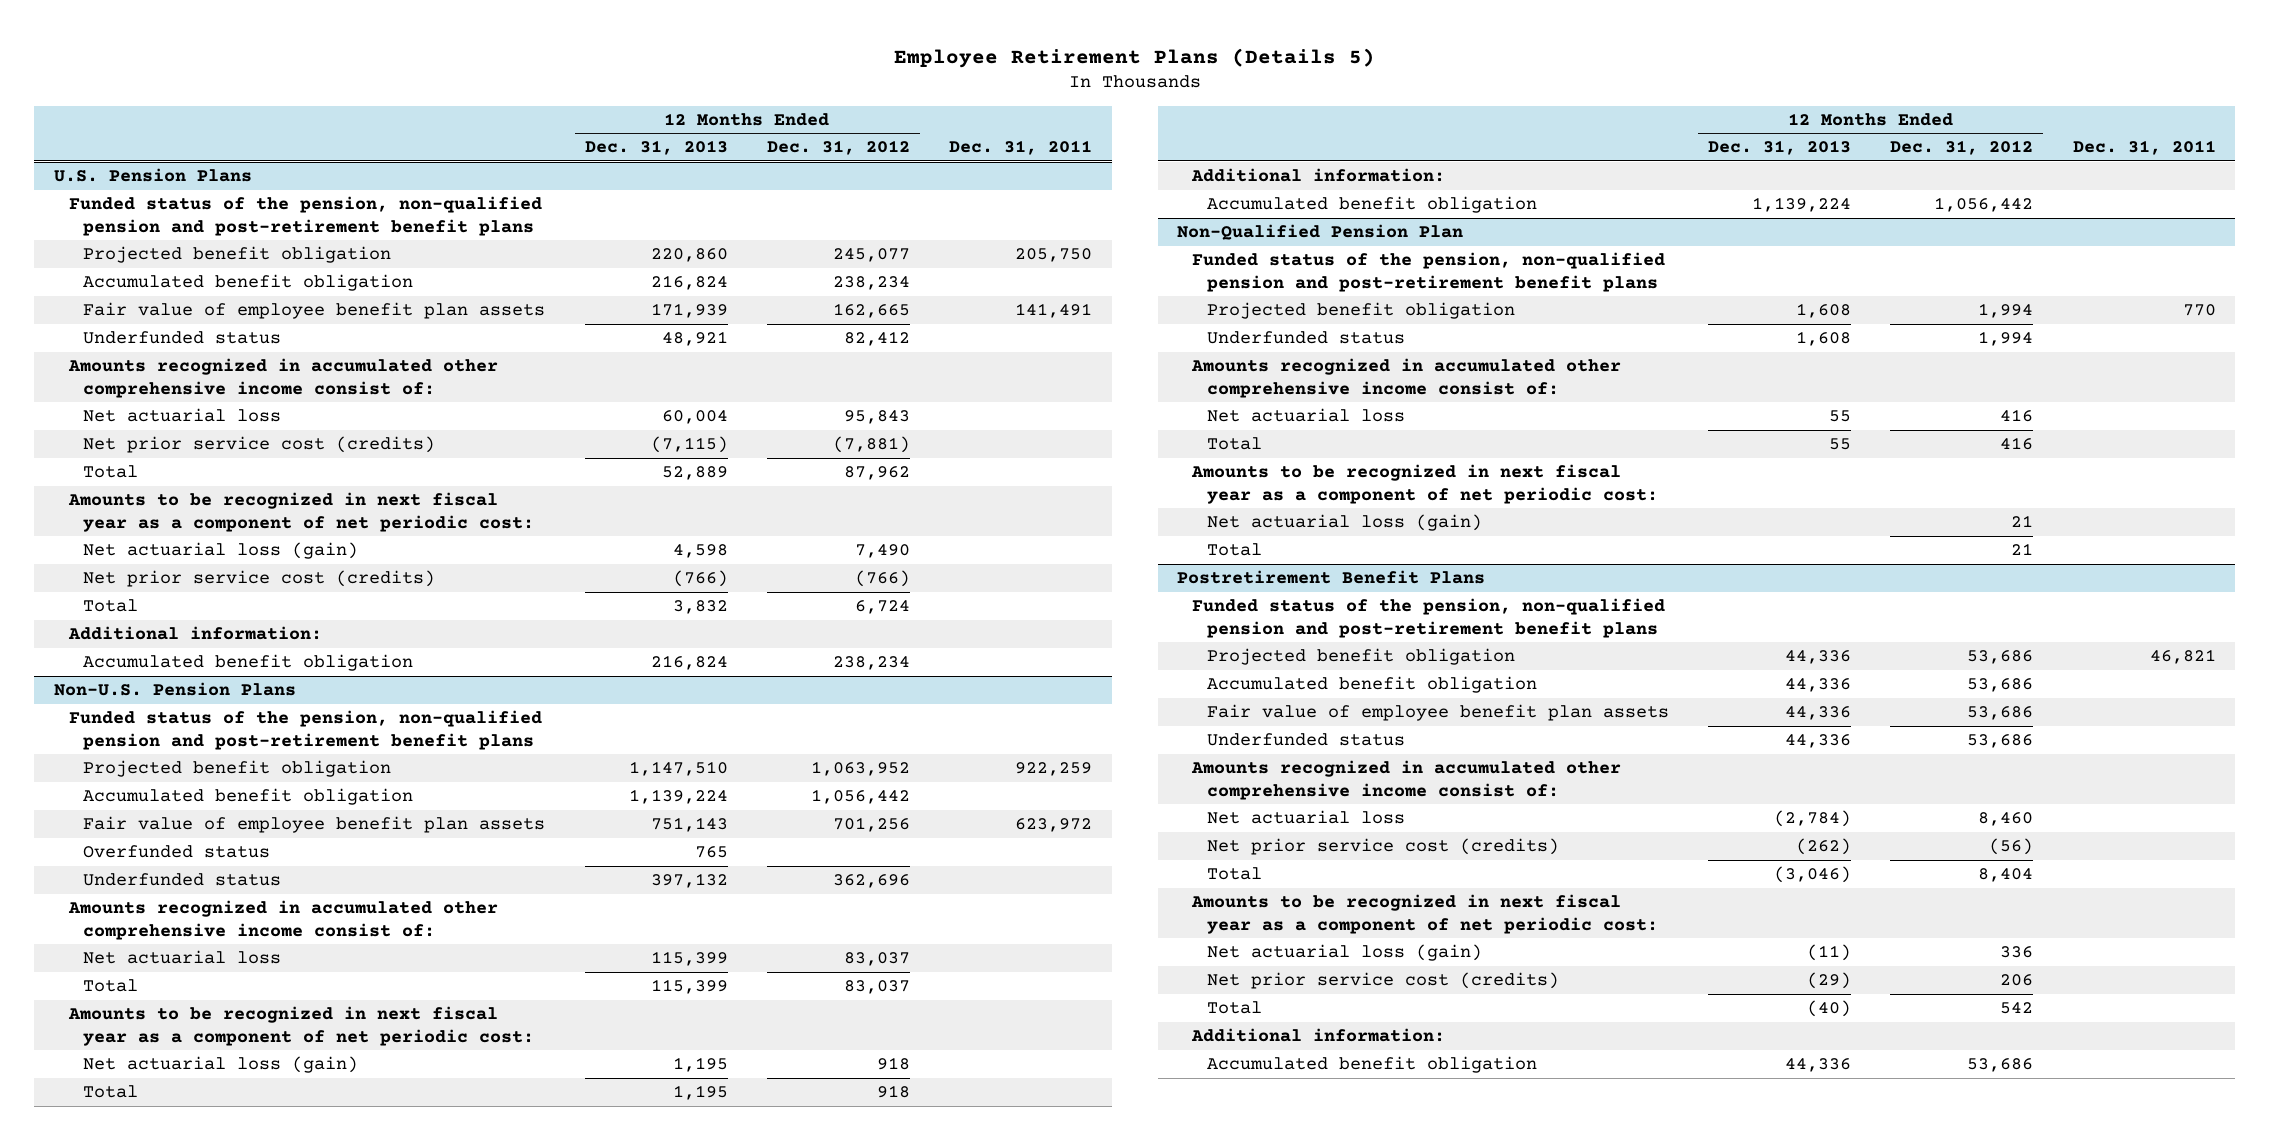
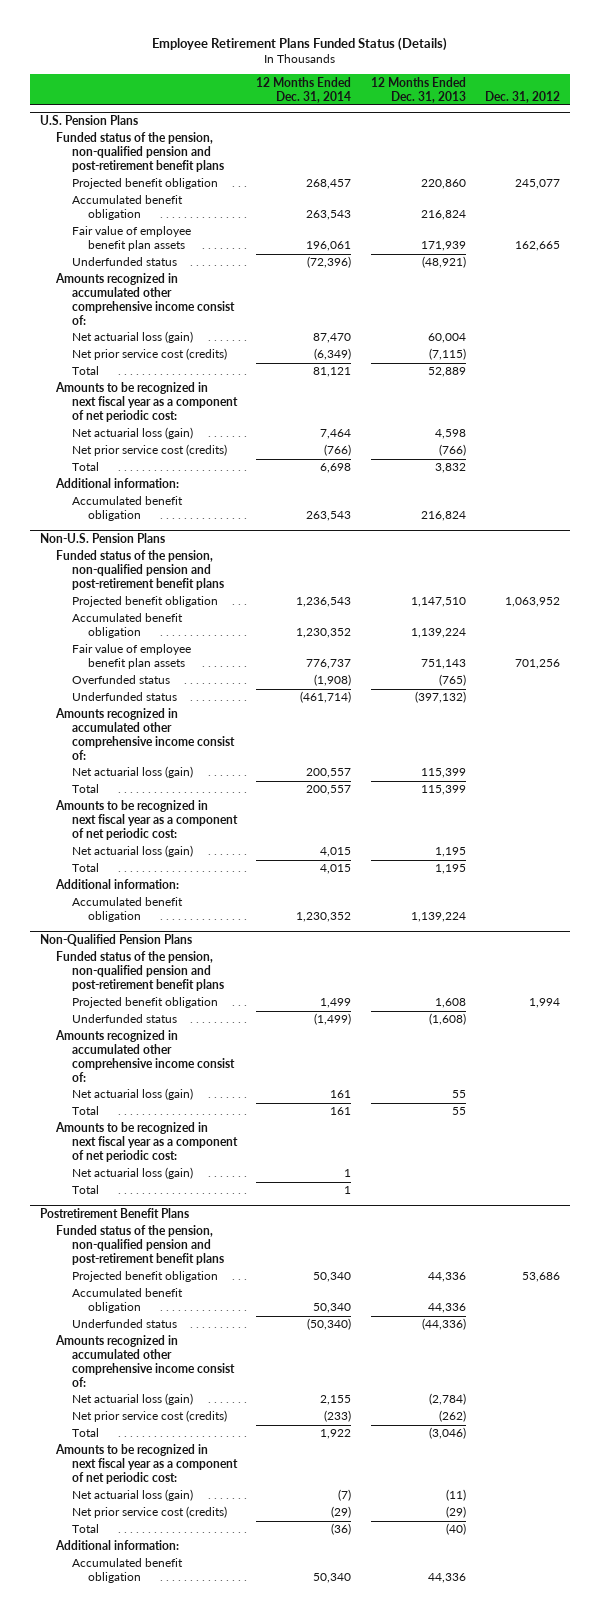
- Employee Retirement Plans (Details 5)
+ Employee Retirement Plans Funded Status (Details)
- | 12 Months Ended Dec. 31, 2013 | 12 Months Ended Dec. 31, 2012 | Dec. 31, 2011
+ | 12 Months Ended Dec. 31, 2014 | 12 Months Ended Dec. 31, 2013 | Dec. 31, 2012
@ U.S. Pension Plans
- Underfunded status | 48,921 | 82,412 |
+ Underfunded status | (72,396) | (48,921) |
- Net actuarial loss | 60,004 | 95,843 |
+ Net actuarial loss (gain) | 87,470 | 60,004 |
@ Non-U.S. Pension Plans
- Overfunded status | 765 | |
- Underfunded status | 397,132 | 362,696 |
+ Overfunded status | (1,908) | (765) |
+ Underfunded status | (461,714) | (397,132) |
- Net actuarial loss | 115,399 | 83,037 |
+ Net actuarial loss (gain) | 200,557 | 115,399 |
- Non-Qualified Pension Plan
+ Non-Qualified Pension Plans
- Underfunded status | 1,608 | 1,994 |
+ Underfunded status | (1,499) | (1,608) |
- Net actuarial loss | 55 | 416 |
+ Net actuarial loss (gain) | 161 | 55 |
@ Postretirement Benefit Plans
- Fair value of employee benefit plan assets | 44,336 | 53,686 |
- Underfunded status | 44,336 | 53,686 |
+ Underfunded status | (50,340) | (44,336) |
- Net actuarial loss | (2,784) | 8,460 |
+ Net actuarial loss (gain) | 2,155 | (2,784) |

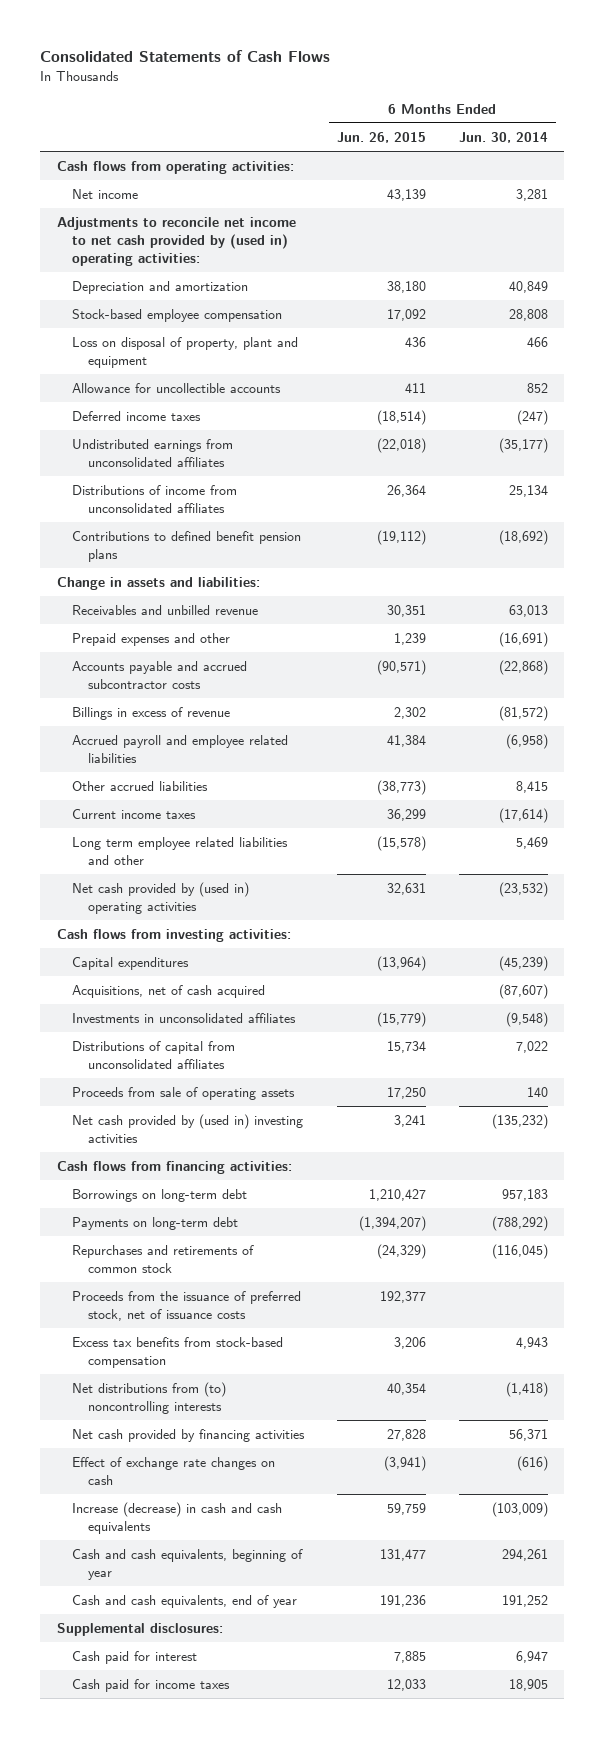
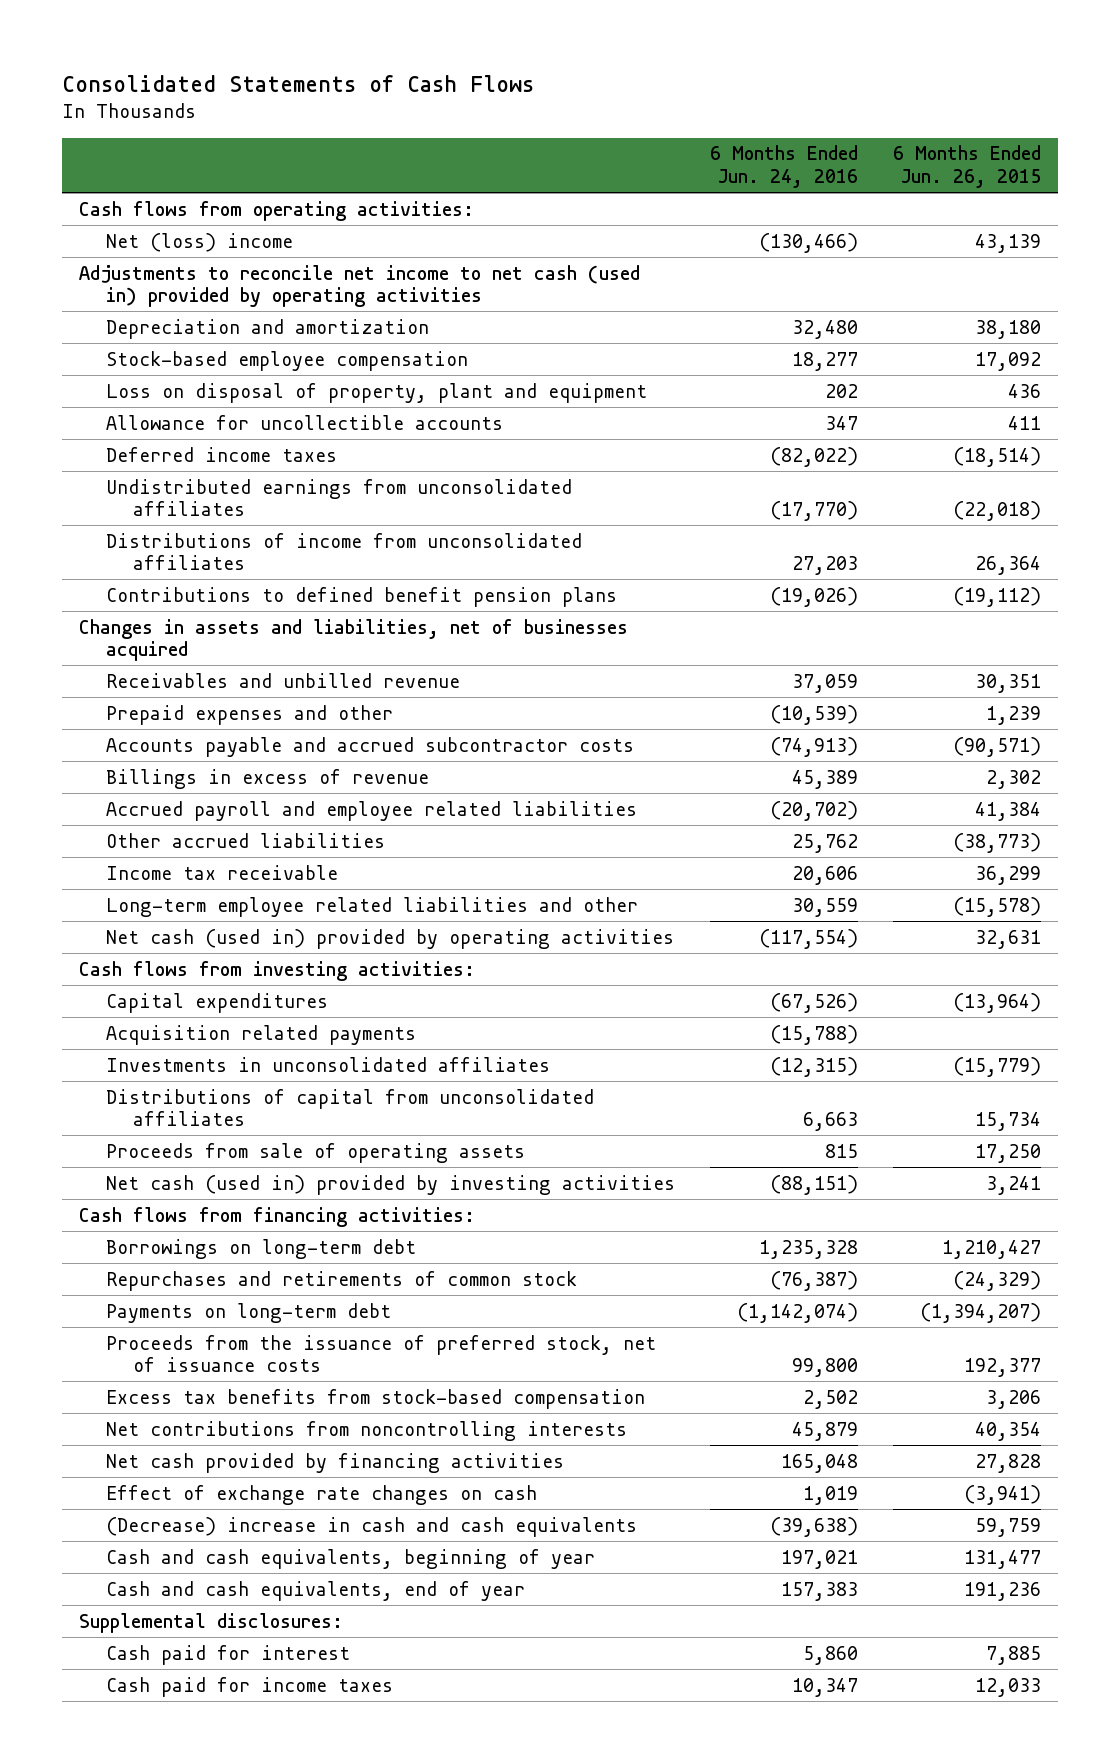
- | 6 Months Ended Jun. 26, 2015 | 6 Months Ended Jun. 30, 2014
+ | 6 Months Ended Jun. 24, 2016 | 6 Months Ended Jun. 26, 2015
- Net income | 43,139 | 3,281
- Adjustments to reconcile net income to net cash provided by (used in) operating activities:
+ Net (loss) income | (130,466) | 43,139
+ Adjustments to reconcile net income to net cash (used in) provided by operating activities
- Change in assets and liabilities:
+ Changes in assets and liabilities, net of businesses acquired
- Current income taxes | 36,299 | (17,614)
- Long term employee related liabilities and other | (15,578) | 5,469
- Net cash provided by (used in) operating activities | 32,631 | (23,532)
+ Income tax receivable | 20,606 | 36,299
+ Long-term employee related liabilities and other | 30,559 | (15,578)
+ Net cash (used in) provided by operating activities | (117,554) | 32,631
- Acquisitions, net of cash acquired | | (87,607)
+ Acquisition related payments | (15,788) |
- Net cash provided by (used in) investing activities | 3,241 | (135,232)
+ Net cash (used in) provided by investing activities | (88,151) | 3,241
moved down: Payments on long-term debt | (1,142,074) | (1,394,207)
- Net distributions from (to) noncontrolling interests | 40,354 | (1,418)
+ Net contributions from noncontrolling interests | 45,879 | 40,354
- Increase (decrease) in cash and cash equivalents | 59,759 | (103,009)
+ (Decrease) increase in cash and cash equivalents | (39,638) | 59,759

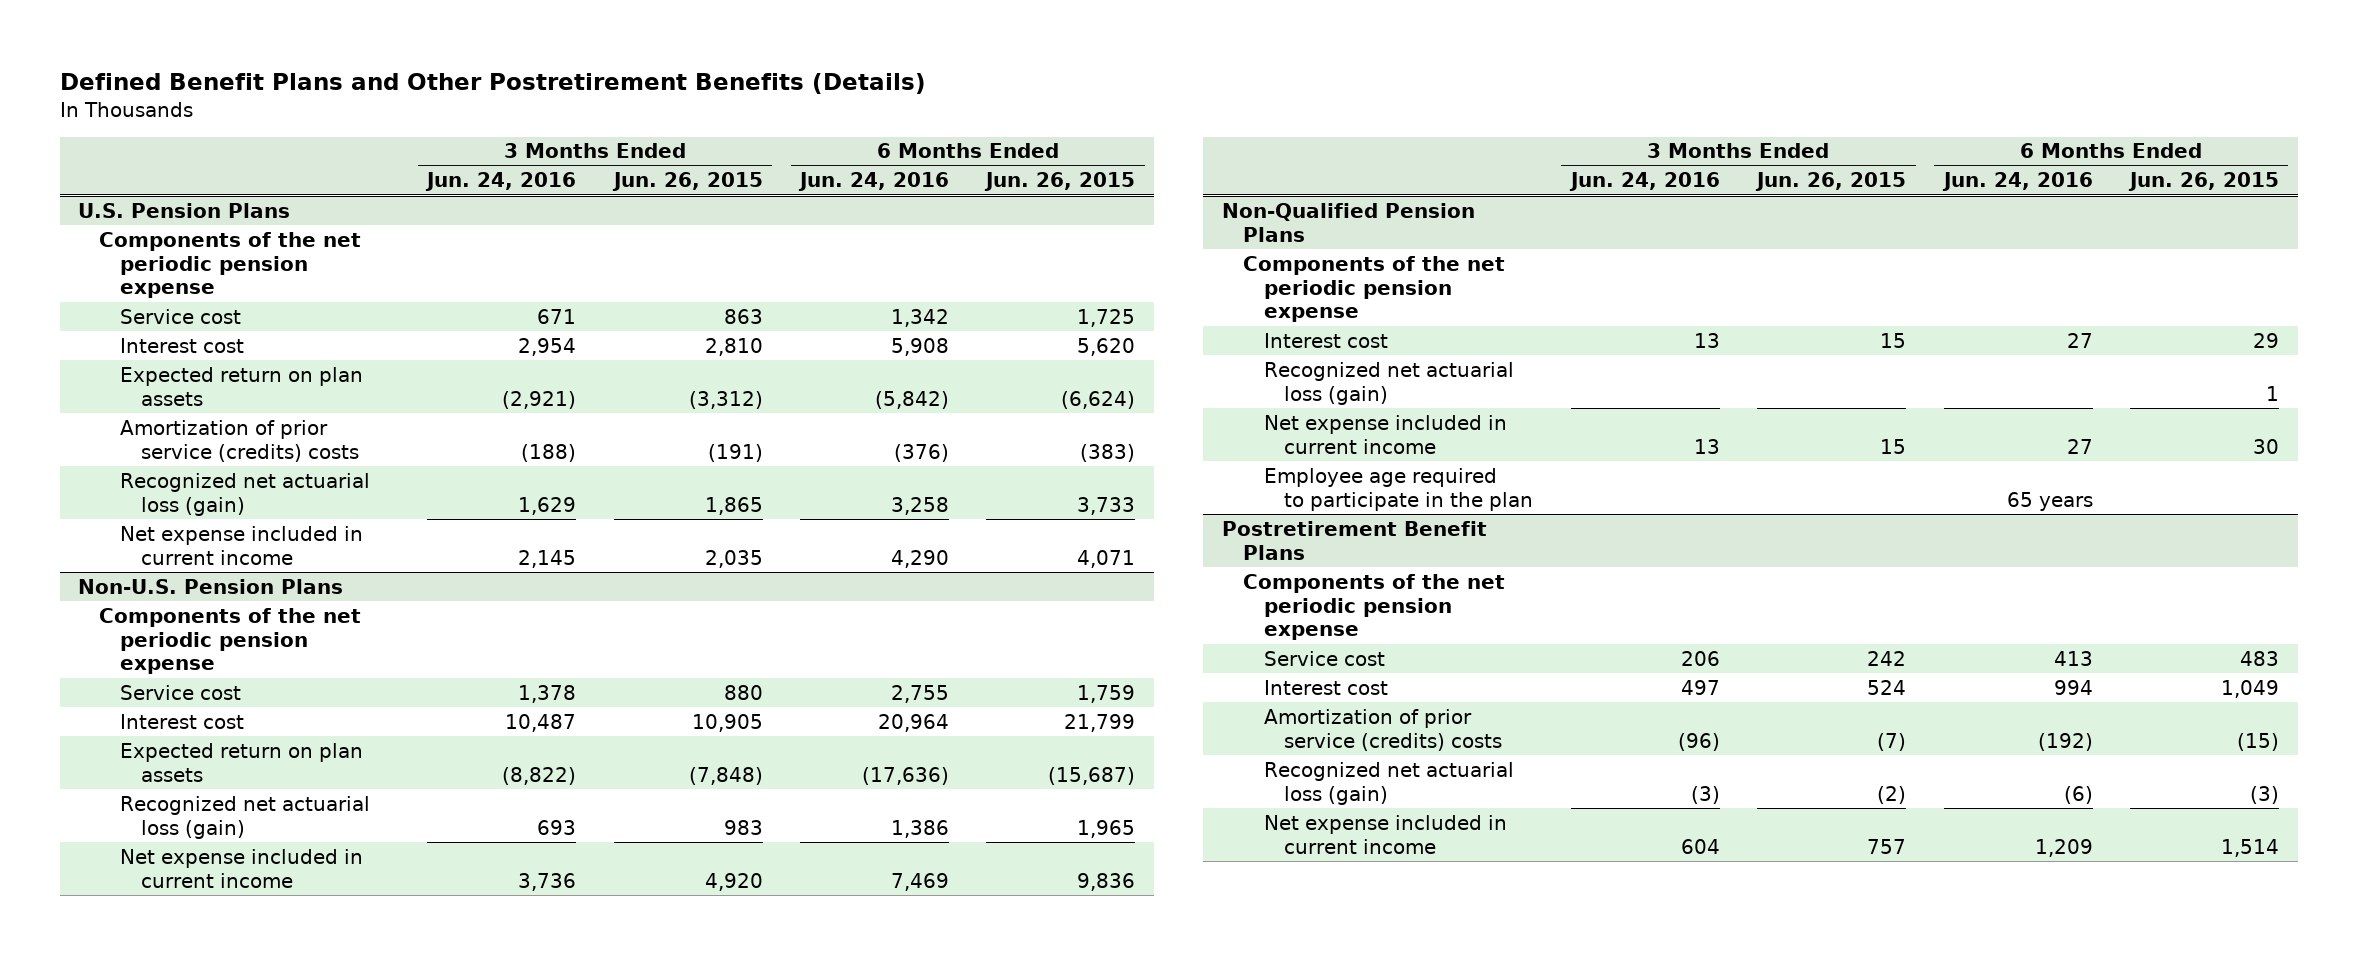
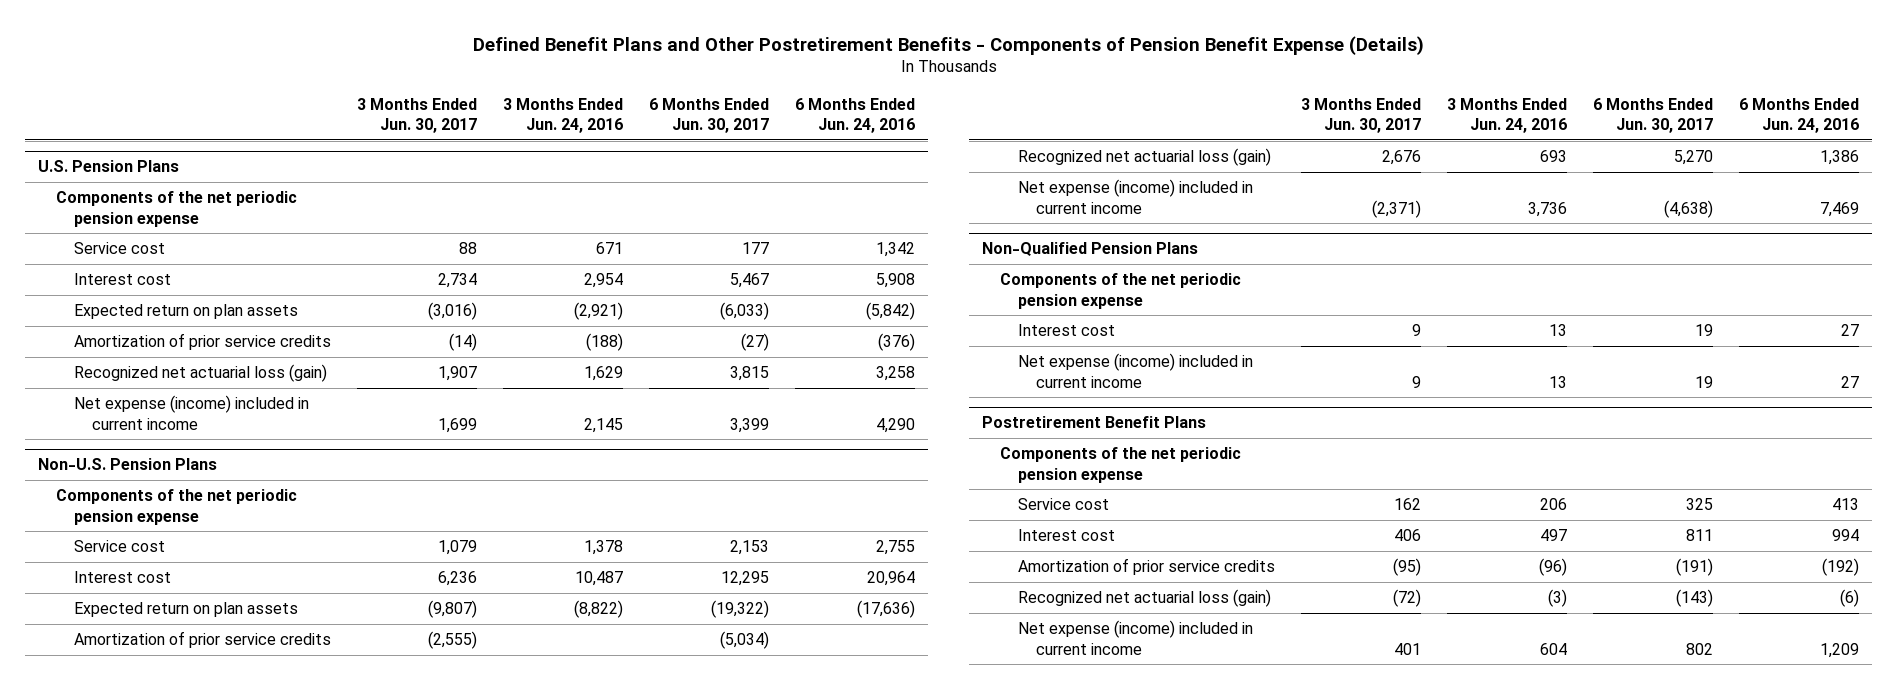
- Defined Benefit Plans and Other Postretirement Benefits (Details)
+ Defined Benefit Plans and Other Postretirement Benefits - Components of Pension Benefit Expense (Details)
- | 3 Months Ended Jun. 24, 2016 | 3 Months Ended Jun. 26, 2015 | 6 Months Ended Jun. 24, 2016 | 6 Months Ended Jun. 26, 2015
+ | 3 Months Ended Jun. 30, 2017 | 3 Months Ended Jun. 24, 2016 | 6 Months Ended Jun. 30, 2017 | 6 Months Ended Jun. 24, 2016
@ U.S. Pension Plans
- Amortization of prior service (credits) costs | (188) | (191) | (376) | (383)
+ Amortization of prior service credits | (14) | (188) | (27) | (376)
- Net expense included in current income | 2,145 | 2,035 | 4,290 | 4,071
+ Net expense (income) included in current income | 1,699 | 2,145 | 3,399 | 4,290
@ Non-U.S. Pension Plans
+ Amortization of prior service credits | (2,555) | | (5,034) |
- Net expense included in current income | 3,736 | 4,920 | 7,469 | 9,836
+ Net expense (income) included in current income | (2,371) | 3,736 | (4,638) | 7,469
@ Non-Qualified Pension Plans
- Recognized net actuarial loss (gain) | | | | 1
- Net expense included in current income | 13 | 15 | 27 | 30
- Employee age required to participate in the plan | | | 65 years |
+ Net expense (income) included in current income | 9 | 13 | 19 | 27
@ Postretirement Benefit Plans
- Amortization of prior service (credits) costs | (96) | (7) | (192) | (15)
+ Amortization of prior service credits | (95) | (96) | (191) | (192)
- Net expense included in current income | 604 | 757 | 1,209 | 1,514
+ Net expense (income) included in current income | 401 | 604 | 802 | 1,209

